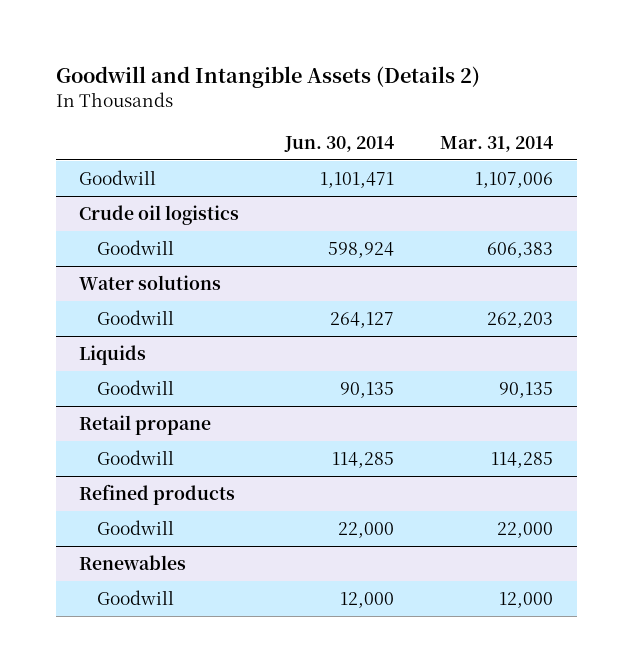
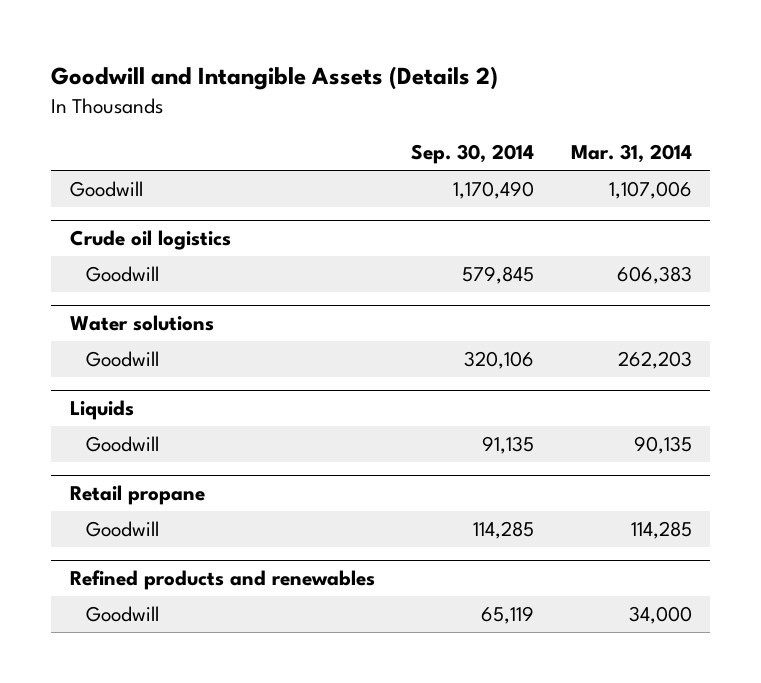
- | Jun. 30, 2014 | Mar. 31, 2014
+ | Sep. 30, 2014 | Mar. 31, 2014
- Refined products
- Goodwill | 22,000 | 22,000
- Renewables
- Goodwill | 12,000 | 12,000
+ Refined products and renewables
+ Goodwill | 65,119 | 34,000

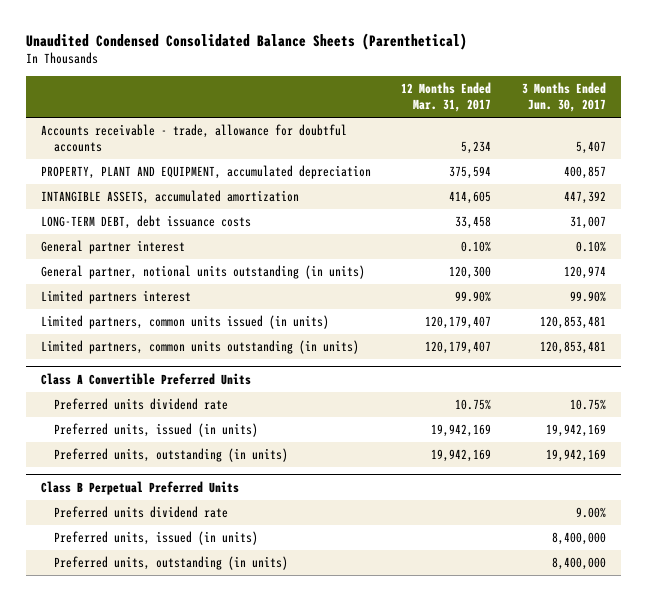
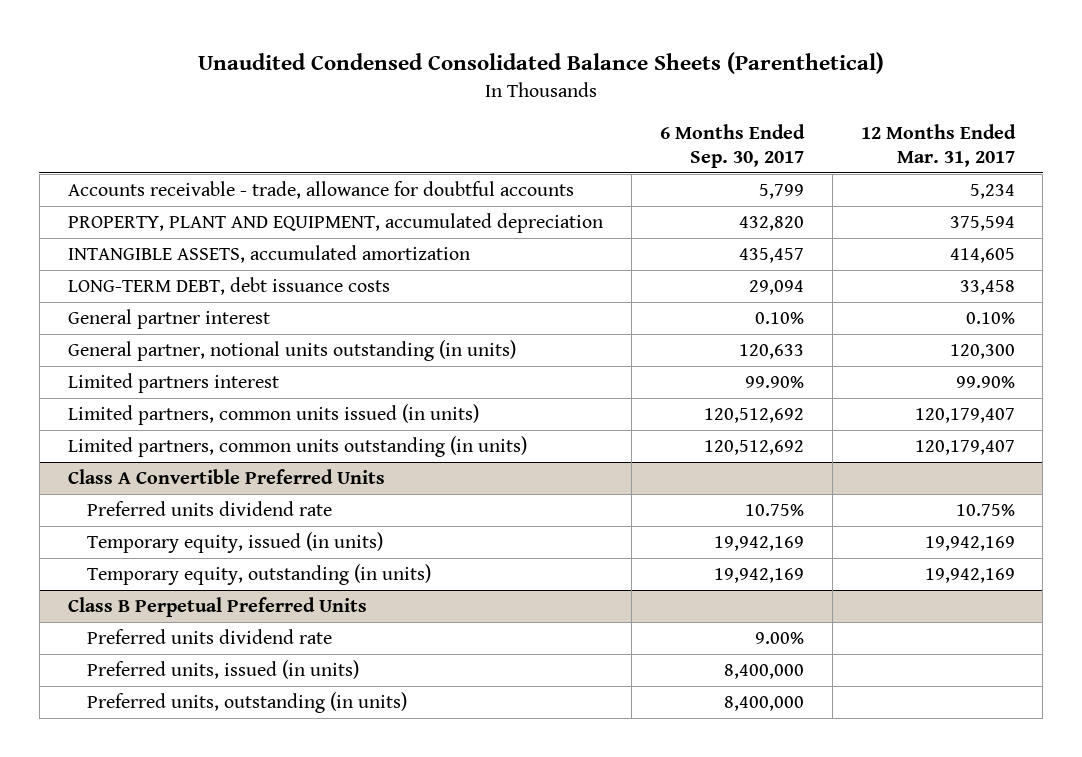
- | 12 Months Ended Mar. 31, 2017 | 3 Months Ended Jun. 30, 2017
+ | 6 Months Ended Sep. 30, 2017 | 12 Months Ended Mar. 31, 2017
@ Class A Convertible Preferred Units
- Preferred units, issued (in units) | 19,942,169 | 19,942,169
- Preferred units, outstanding (in units) | 19,942,169 | 19,942,169
+ Temporary equity, issued (in units) | 19,942,169 | 19,942,169
+ Temporary equity, outstanding (in units) | 19,942,169 | 19,942,169

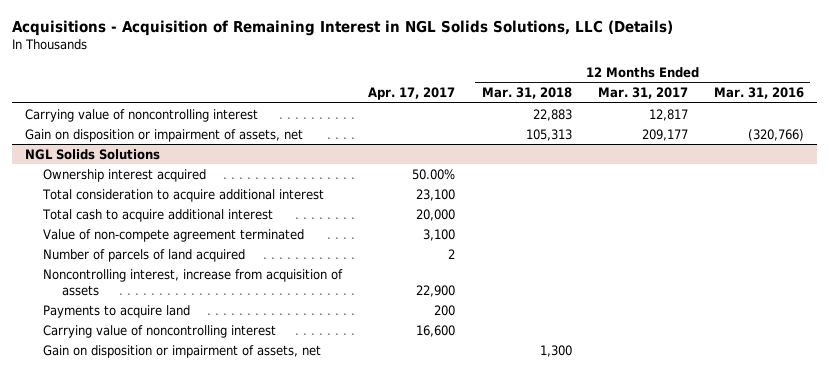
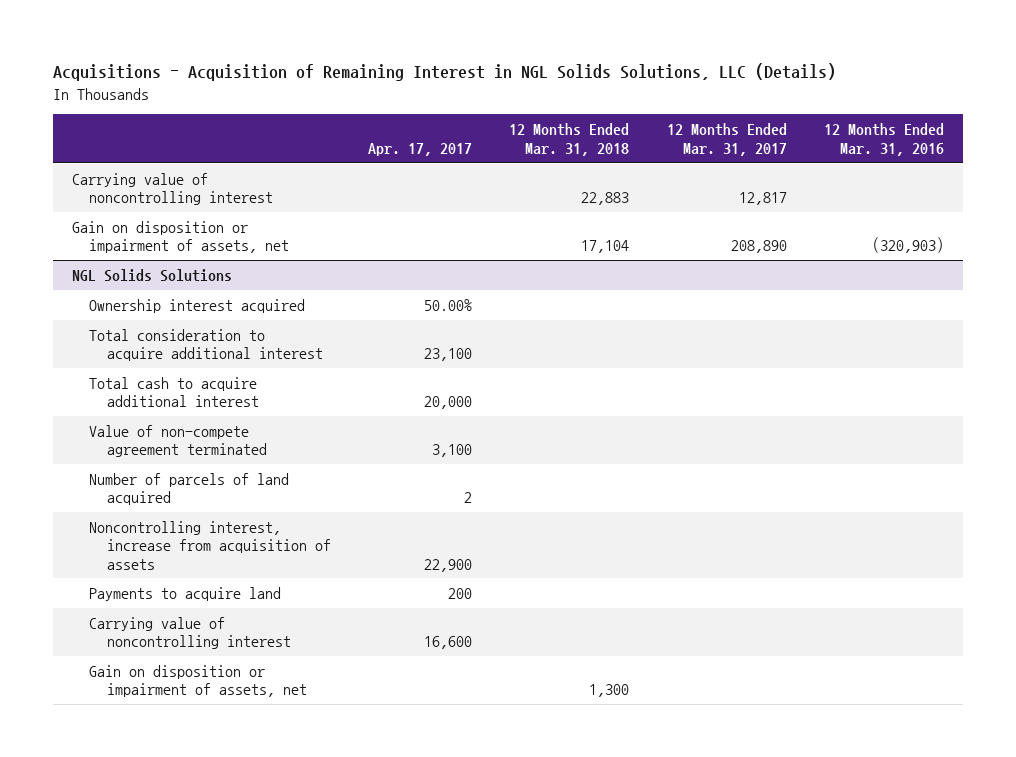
- Gain on disposition or impairment of assets, net | | 105,313 | 209,177 | (320,766)
+ Gain on disposition or impairment of assets, net | | 17,104 | 208,890 | (320,903)

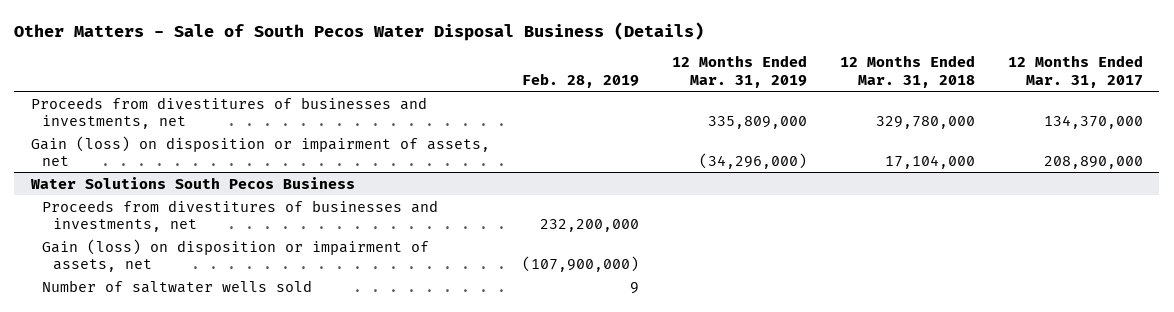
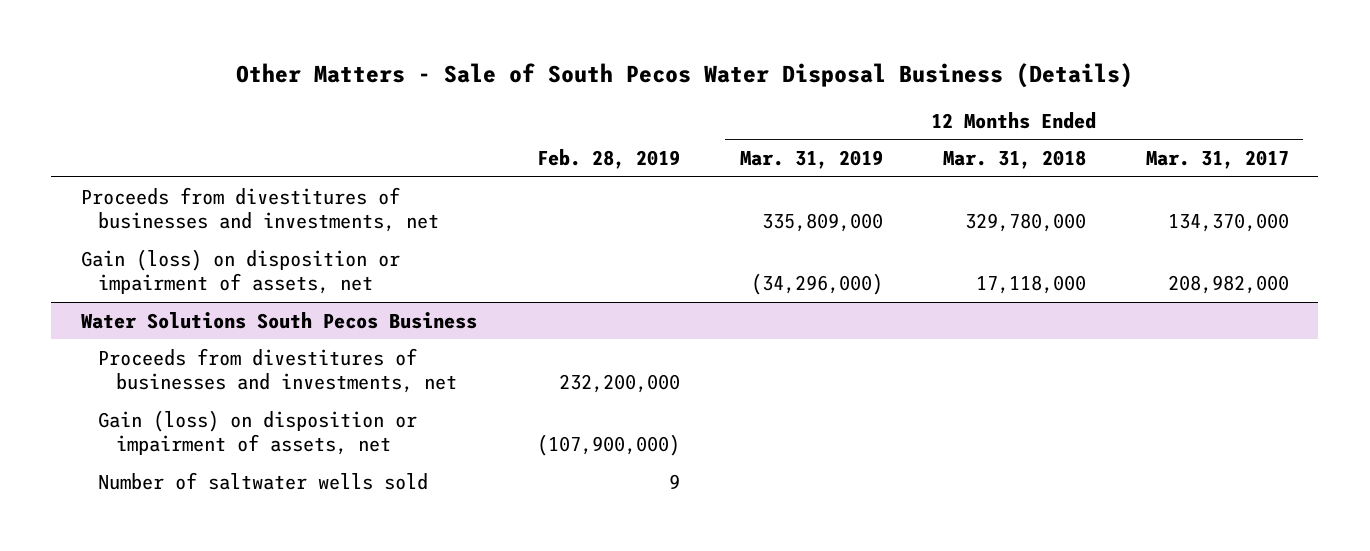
- Gain (loss) on disposition or impairment of assets, net | | (34,296,000) | 17,104,000 | 208,890,000
+ Gain (loss) on disposition or impairment of assets, net | | (34,296,000) | 17,118,000 | 208,982,000

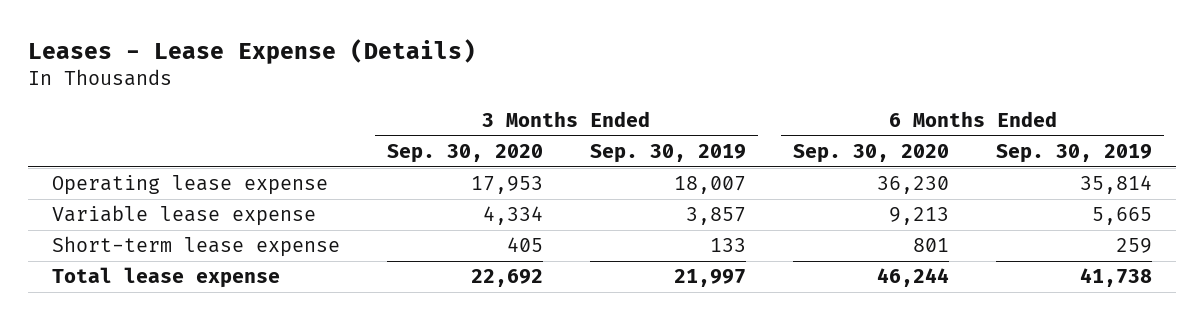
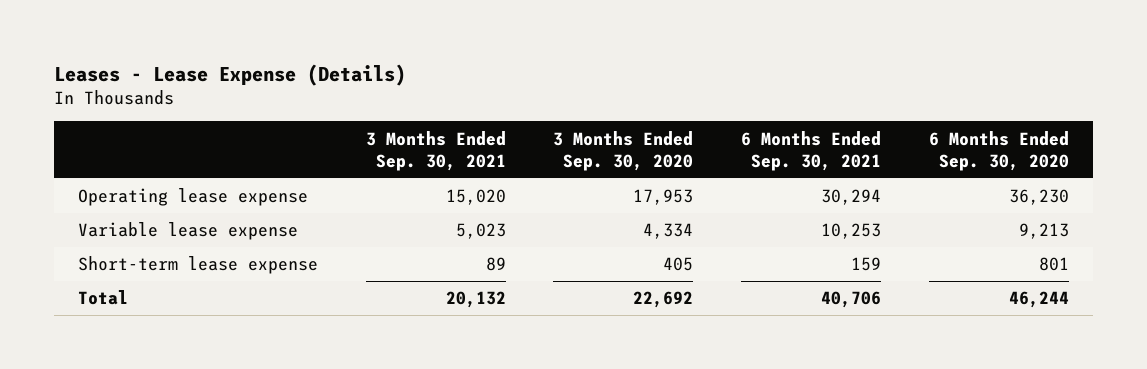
- | 3 Months Ended Sep. 30, 2020 | 3 Months Ended Sep. 30, 2019 | 6 Months Ended Sep. 30, 2020 | 6 Months Ended Sep. 30, 2019
+ | 3 Months Ended Sep. 30, 2021 | 3 Months Ended Sep. 30, 2020 | 6 Months Ended Sep. 30, 2021 | 6 Months Ended Sep. 30, 2020
- Total lease expense | 22,692 | 21,997 | 46,244 | 41,738
+ Total | 20,132 | 22,692 | 40,706 | 46,244

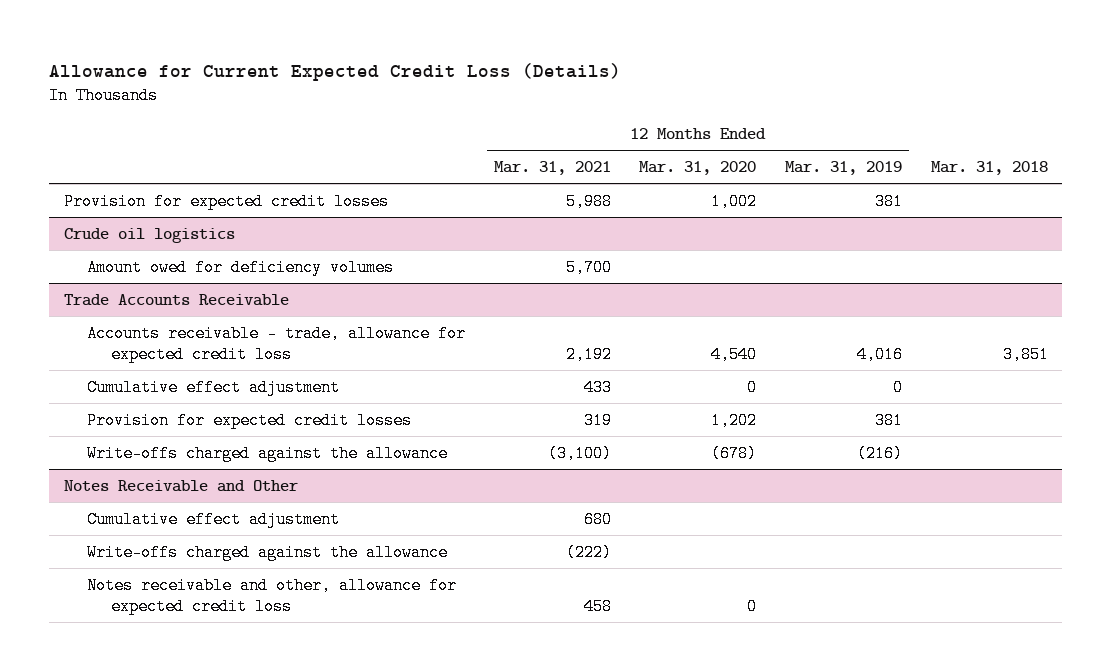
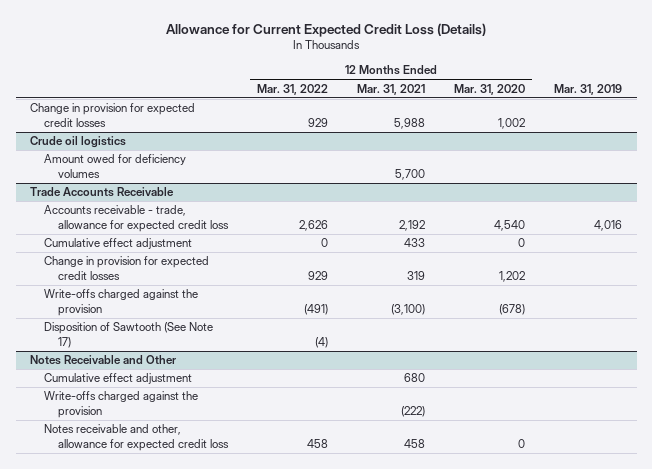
- | 12 Months Ended Mar. 31, 2021 | 12 Months Ended Mar. 31, 2020 | 12 Months Ended Mar. 31, 2019 | Mar. 31, 2018
+ | 12 Months Ended Mar. 31, 2022 | 12 Months Ended Mar. 31, 2021 | 12 Months Ended Mar. 31, 2020 | Mar. 31, 2019
- Provision for expected credit losses | 5,988 | 1,002 | 381 |
+ Change in provision for expected credit losses | 929 | 5,988 | 1,002 |
@ Trade Accounts Receivable
- Provision for expected credit losses | 319 | 1,202 | 381 |
- Write-offs charged against the allowance | (3,100) | (678) | (216) |
+ Change in provision for expected credit losses | 929 | 319 | 1,202 |
+ Write-offs charged against the provision | (491) | (3,100) | (678) |
+ Disposition of Sawtooth (See Note 17) | (4) | | |
@ Notes Receivable and Other
- Write-offs charged against the allowance | (222) | | |
+ Write-offs charged against the provision | | (222) | |

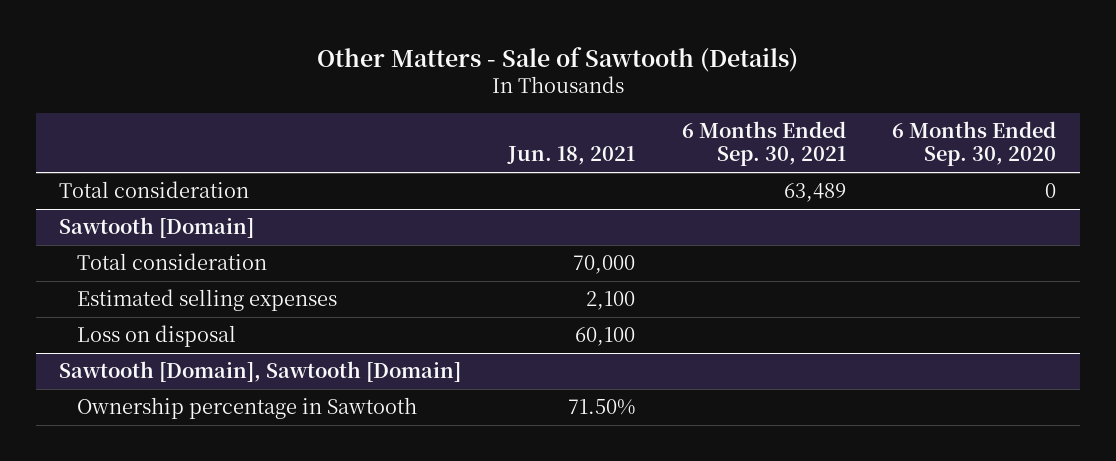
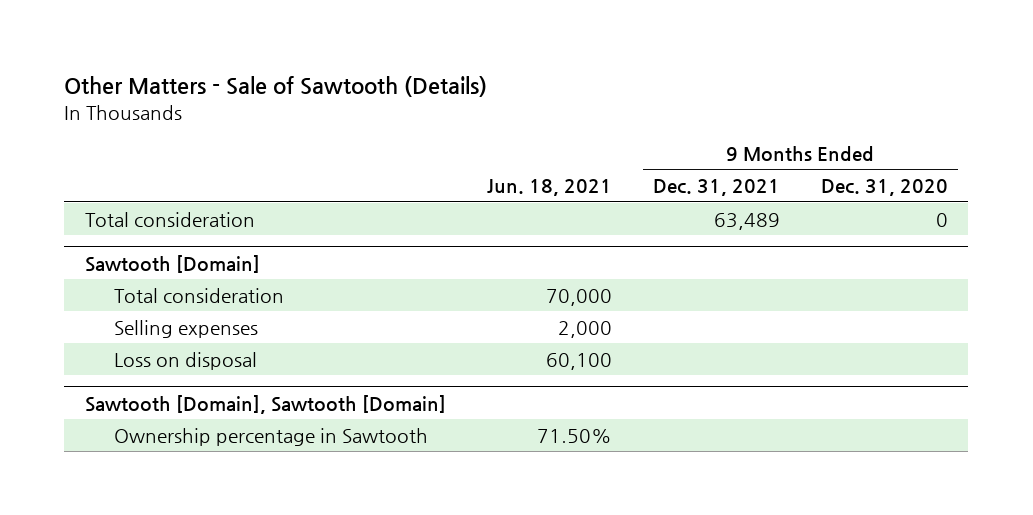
- | Jun. 18, 2021 | 6 Months Ended Sep. 30, 2021 | 6 Months Ended Sep. 30, 2020
+ | Jun. 18, 2021 | 9 Months Ended Dec. 31, 2021 | 9 Months Ended Dec. 31, 2020
@ Sawtooth [Domain]
- Estimated selling expenses | 2,100 | |
+ Selling expenses | 2,000 | |

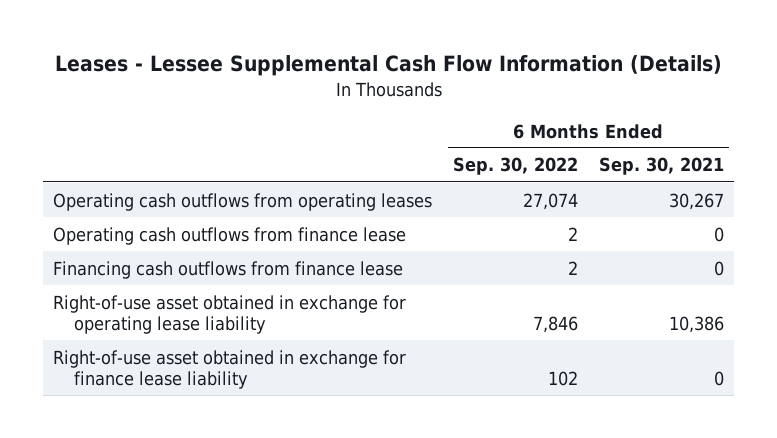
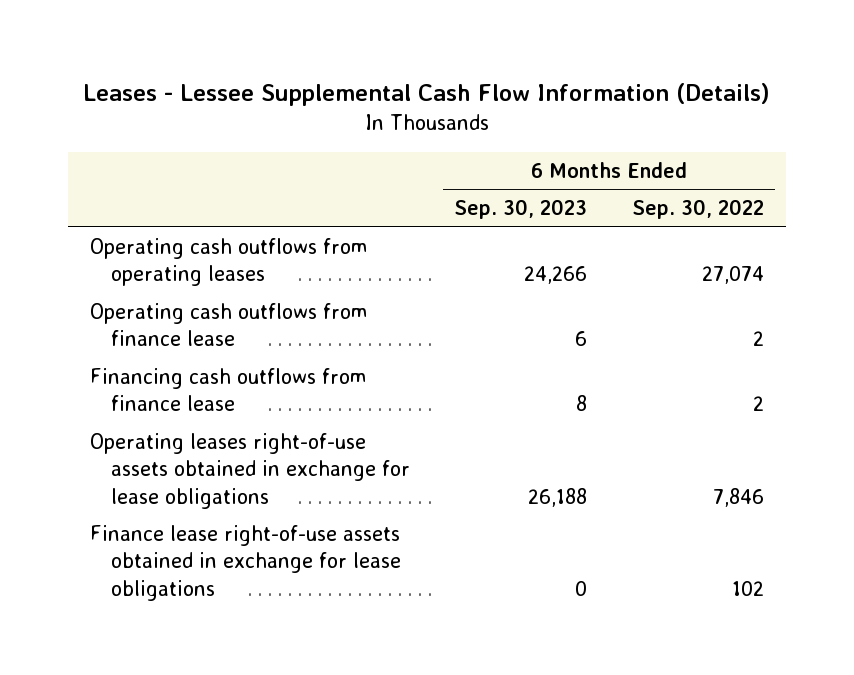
- | 6 Months Ended Sep. 30, 2022 | 6 Months Ended Sep. 30, 2021
+ | 6 Months Ended Sep. 30, 2023 | 6 Months Ended Sep. 30, 2022
- Right-of-use asset obtained in exchange for operating lease liability | 7,846 | 10,386
- Right-of-use asset obtained in exchange for finance lease liability | 102 | 0
+ Operating leases right-of-use assets obtained in exchange for lease obligations | 26,188 | 7,846
+ Finance lease right-of-use assets obtained in exchange for lease obligations | 0 | 102

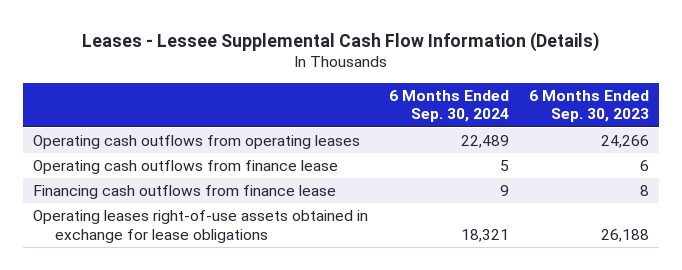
- | 6 Months Ended Sep. 30, 2023 | 6 Months Ended Sep. 30, 2022
+ | 6 Months Ended Sep. 30, 2024 | 6 Months Ended Sep. 30, 2023
- Finance lease right-of-use assets obtained in exchange for lease obligations | 0 | 102

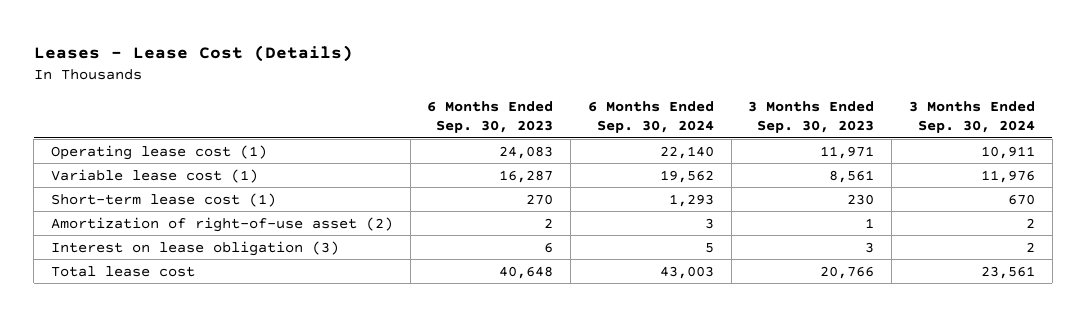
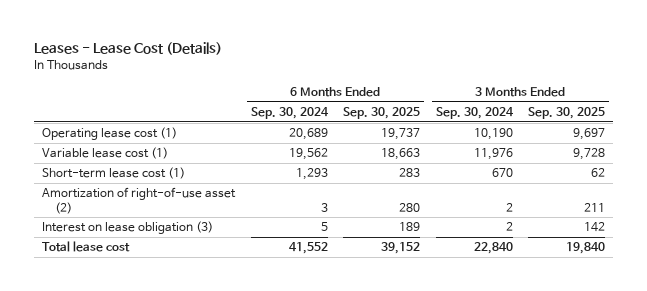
- | 6 Months Ended Sep. 30, 2023 | 6 Months Ended Sep. 30, 2024 | 3 Months Ended Sep. 30, 2023 | 3 Months Ended Sep. 30, 2024
+ | 6 Months Ended Sep. 30, 2024 | 6 Months Ended Sep. 30, 2025 | 3 Months Ended Sep. 30, 2024 | 3 Months Ended Sep. 30, 2025
- Operating lease cost (1) | 24,083 | 22,140 | 11,971 | 10,911
+ Operating lease cost (1) | 20,689 | 19,737 | 10,190 | 9,697
- Total lease cost | 40,648 | 43,003 | 20,766 | 23,561
+ Total lease cost | 41,552 | 39,152 | 22,840 | 19,840

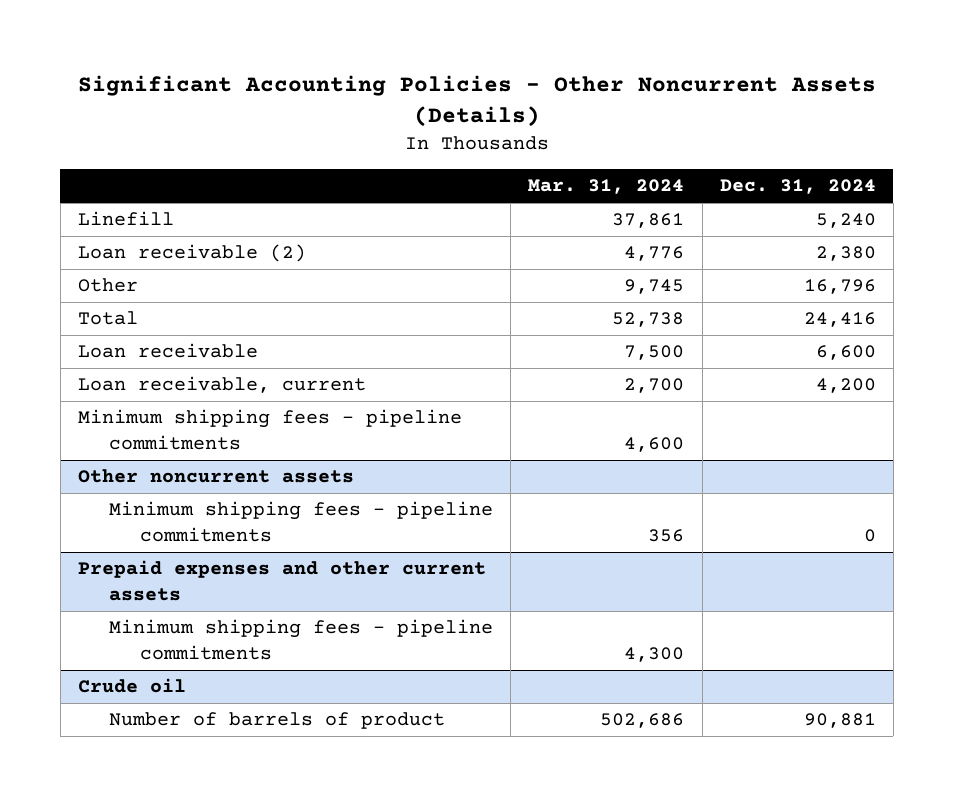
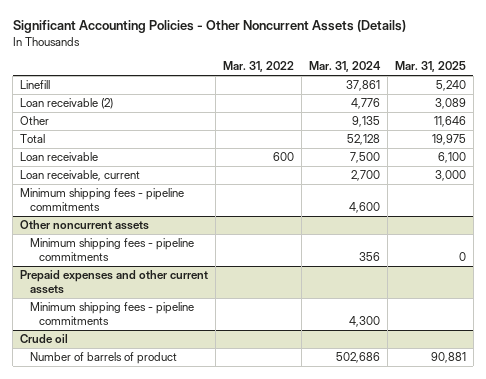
- | Mar. 31, 2024 | Dec. 31, 2024
+ | Mar. 31, 2022 | Mar. 31, 2024 | Mar. 31, 2025
- Other | 9,745 | 16,796
- Total | 52,738 | 24,416
+ Other | | 9,135 | 11,646
+ Total | | 52,128 | 19,975

